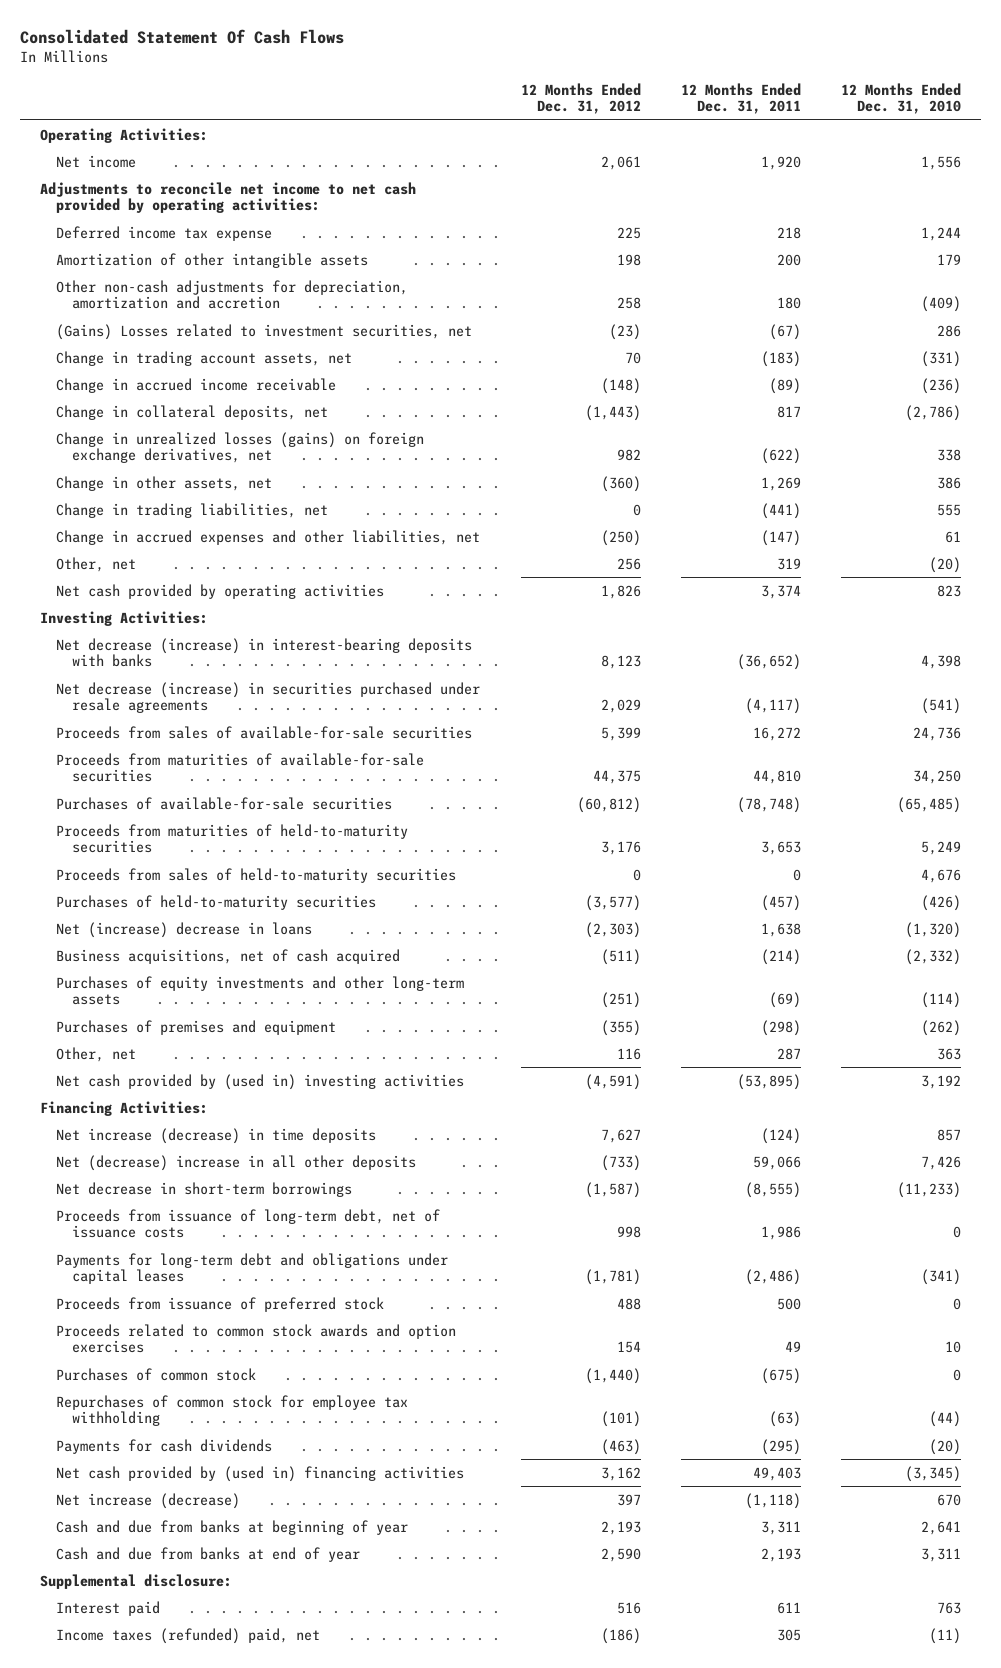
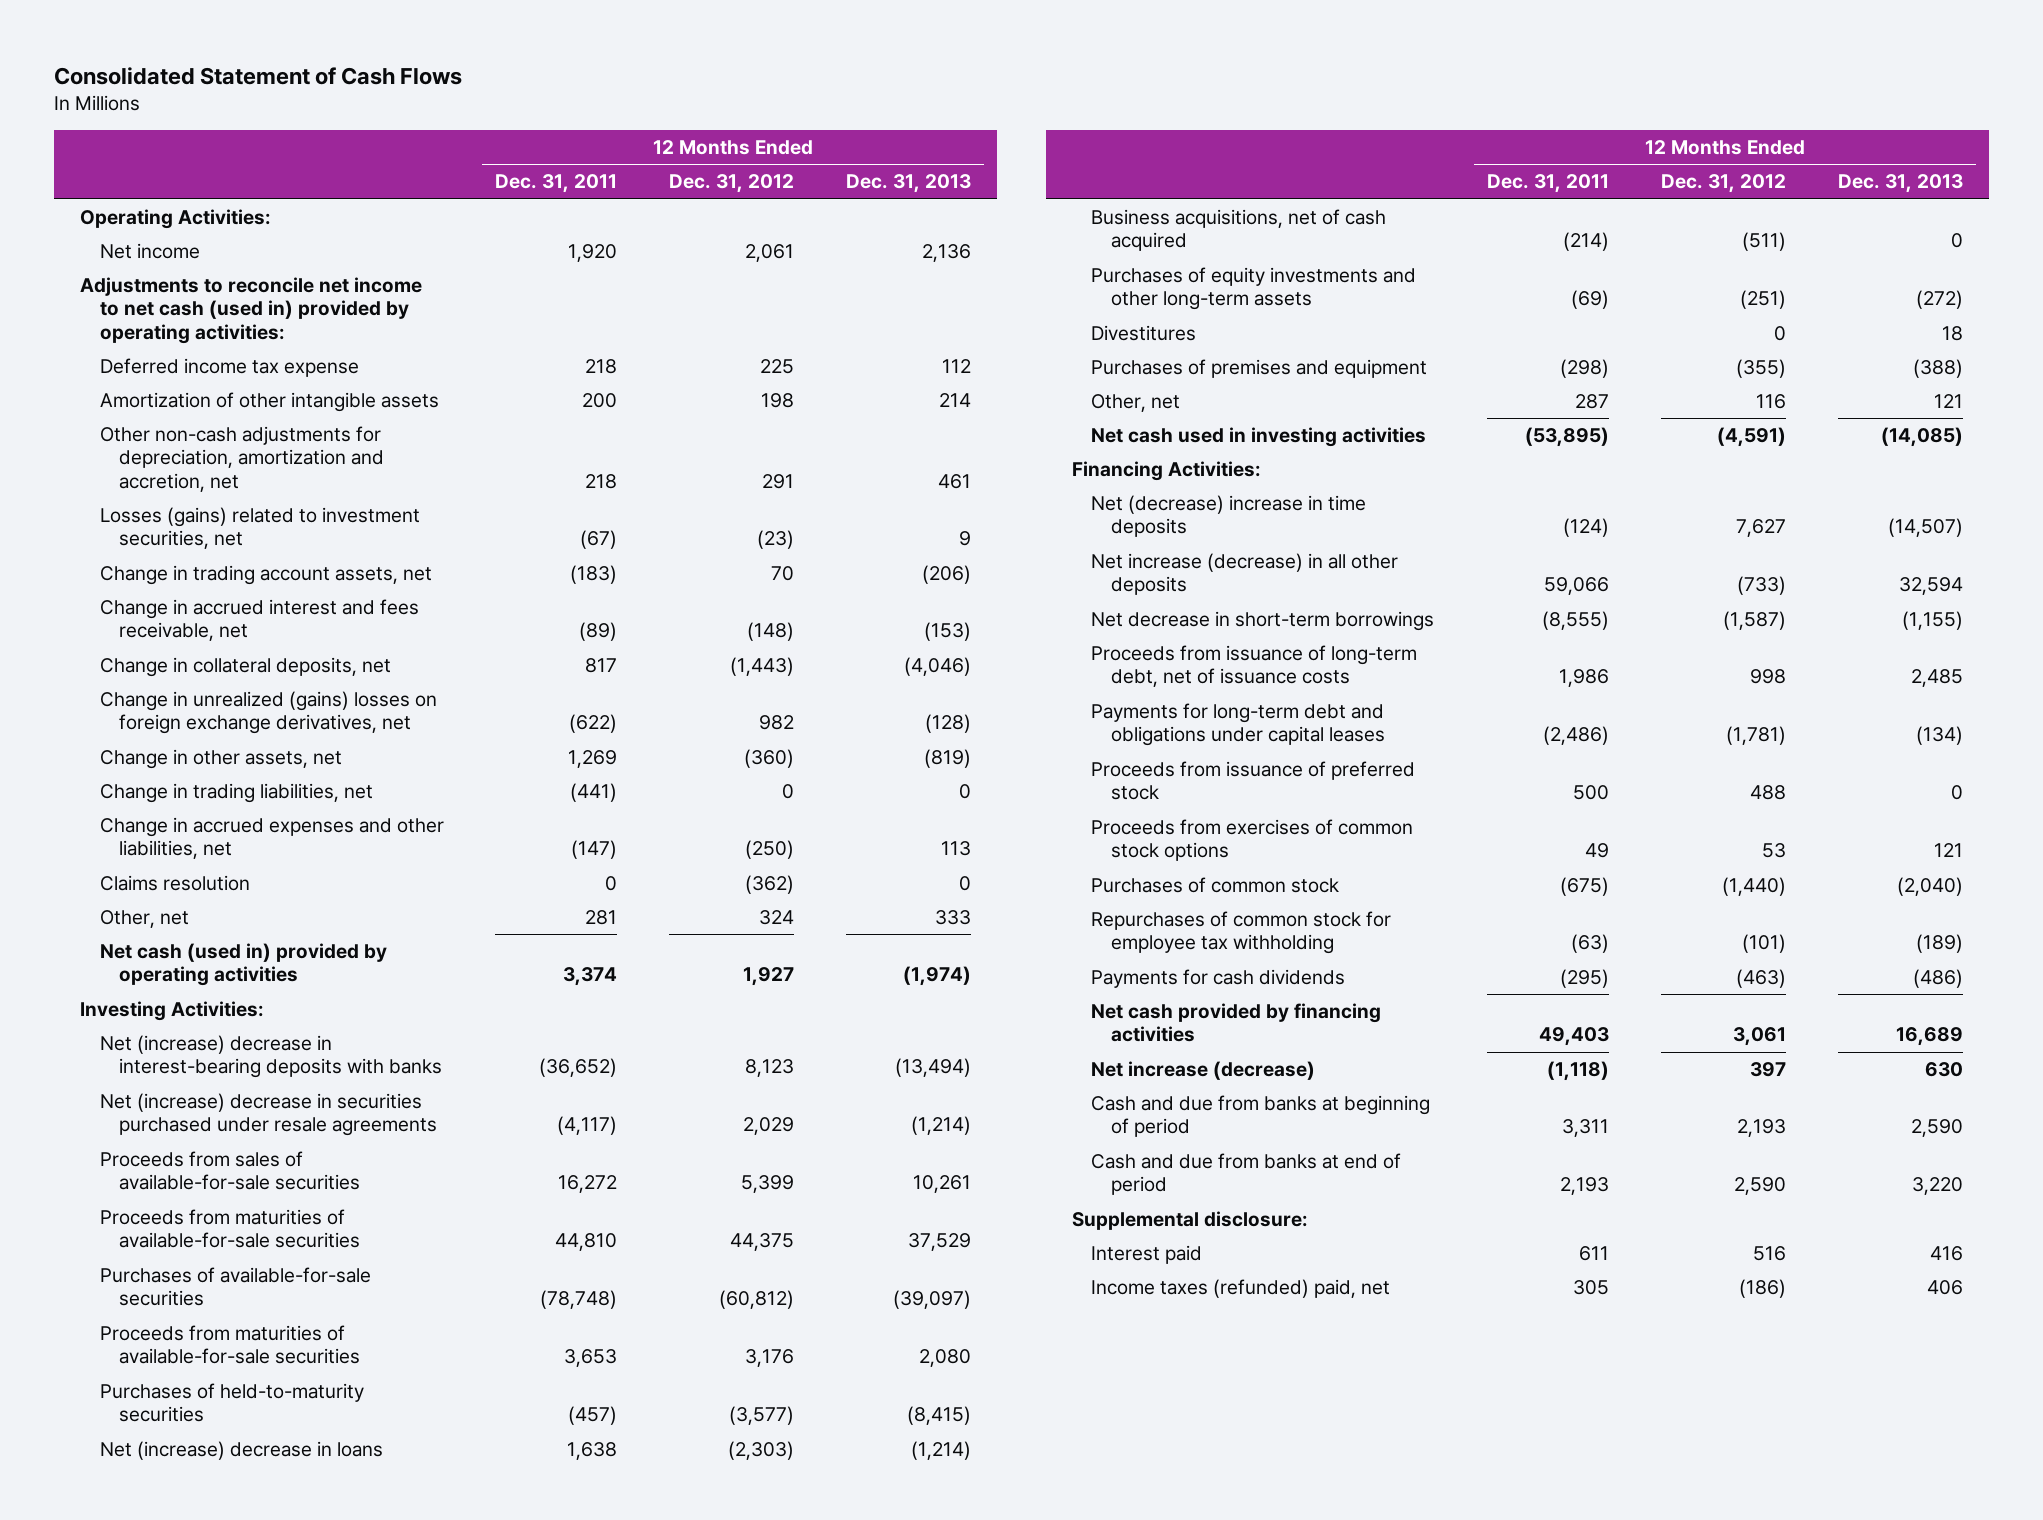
- Consolidated Statement Of Cash Flows
+ Consolidated Statement of Cash Flows
- | 12 Months Ended Dec. 31, 2012 | 12 Months Ended Dec. 31, 2011 | 12 Months Ended Dec. 31, 2010
+ | 12 Months Ended Dec. 31, 2011 | 12 Months Ended Dec. 31, 2012 | 12 Months Ended Dec. 31, 2013
- Adjustments to reconcile net income to net cash provided by operating activities:
+ Adjustments to reconcile net income to net cash (used in) provided by operating activities:
- Other non-cash adjustments for depreciation, amortization and accretion | 258 | 180 | (409)
- (Gains) Losses related to investment securities, net | (23) | (67) | 286
+ Other non-cash adjustments for depreciation, amortization and accretion, net | 218 | 291 | 461
+ Losses (gains) related to investment securities, net | (67) | (23) | 9
- Change in accrued income receivable | (148) | (89) | (236)
+ Change in accrued interest and fees receivable, net | (89) | (148) | (153)
- Change in unrealized losses (gains) on foreign exchange derivatives, net | 982 | (622) | 338
+ Change in unrealized (gains) losses on foreign exchange derivatives, net | (622) | 982 | (128)
- Other, net | 256 | 319 | (20)
- Net cash provided by operating activities | 1,826 | 3,374 | 823
+ Claims resolution | 0 | (362) | 0
+ Other, net | 281 | 324 | 333
+ Net cash (used in) provided by operating activities | 3,374 | 1,927 | (1,974)
- Net decrease (increase) in interest-bearing deposits with banks | 8,123 | (36,652) | 4,398
- Net decrease (increase) in securities purchased under resale agreements | 2,029 | (4,117) | (541)
+ Net (increase) decrease in interest-bearing deposits with banks | (36,652) | 8,123 | (13,494)
+ Net (increase) decrease in securities purchased under resale agreements | (4,117) | 2,029 | (1,214)
- Proceeds from maturities of held-to-maturity securities | 3,176 | 3,653 | 5,249
- Proceeds from sales of held-to-maturity securities | 0 | 0 | 4,676
+ Proceeds from maturities of available-for-sale securities | 3,653 | 3,176 | 2,080
+ Divestitures | | 0 | 18
- Net cash provided by (used in) investing activities | (4,591) | (53,895) | 3,192
+ Net cash used in investing activities | (53,895) | (4,591) | (14,085)
- Net increase (decrease) in time deposits | 7,627 | (124) | 857
- Net (decrease) increase in all other deposits | (733) | 59,066 | 7,426
+ Net (decrease) increase in time deposits | (124) | 7,627 | (14,507)
+ Net increase (decrease) in all other deposits | 59,066 | (733) | 32,594
- Proceeds related to common stock awards and option exercises | 154 | 49 | 10
+ Proceeds from exercises of common stock options | 49 | 53 | 121
- Net cash provided by (used in) financing activities | 3,162 | 49,403 | (3,345)
+ Net cash provided by financing activities | 49,403 | 3,061 | 16,689
- Cash and due from banks at beginning of year | 2,193 | 3,311 | 2,641
- Cash and due from banks at end of year | 2,590 | 2,193 | 3,311
+ Cash and due from banks at beginning of period | 3,311 | 2,193 | 2,590
+ Cash and due from banks at end of period | 2,193 | 2,590 | 3,220

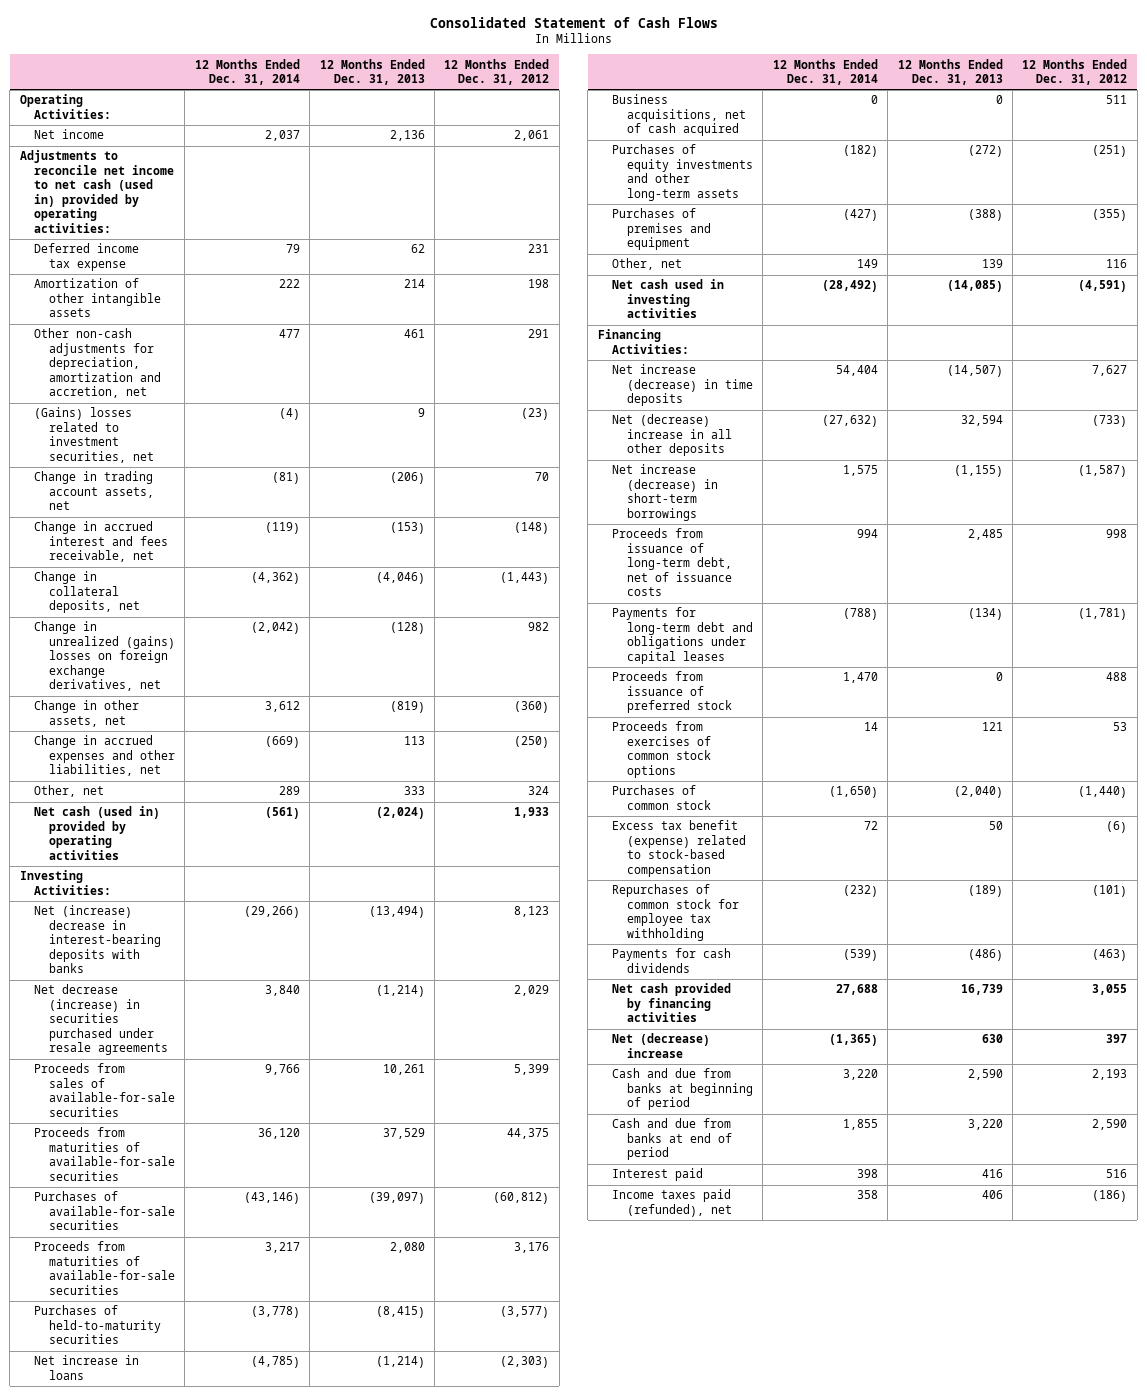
- | 12 Months Ended Dec. 31, 2011 | 12 Months Ended Dec. 31, 2012 | 12 Months Ended Dec. 31, 2013
+ | 12 Months Ended Dec. 31, 2014 | 12 Months Ended Dec. 31, 2013 | 12 Months Ended Dec. 31, 2012
- Deferred income tax expense | 218 | 225 | 112
+ Deferred income tax expense | 79 | 62 | 231
- Losses (gains) related to investment securities, net | (67) | (23) | 9
+ (Gains) losses related to investment securities, net | (4) | 9 | (23)
- Change in trading liabilities, net | (441) | 0 | 0
- Claims resolution | 0 | (362) | 0
- Net cash (used in) provided by operating activities | 3,374 | 1,927 | (1,974)
+ Net cash (used in) provided by operating activities | (561) | (2,024) | 1,933
- Net (increase) decrease in securities purchased under resale agreements | (4,117) | 2,029 | (1,214)
+ Net decrease (increase) in securities purchased under resale agreements | 3,840 | (1,214) | 2,029
- Net (increase) decrease in loans | 1,638 | (2,303) | (1,214)
- Business acquisitions, net of cash acquired | (214) | (511) | 0
+ Net increase in loans | (4,785) | (1,214) | (2,303)
+ Business acquisitions, net of cash acquired | 0 | 0 | 511
- Divestitures | | 0 | 18
- Other, net | 287 | 116 | 121
+ Other, net | 149 | 139 | 116
- Net (decrease) increase in time deposits | (124) | 7,627 | (14,507)
- Net increase (decrease) in all other deposits | 59,066 | (733) | 32,594
- Net decrease in short-term borrowings | (8,555) | (1,587) | (1,155)
+ Net increase (decrease) in time deposits | 54,404 | (14,507) | 7,627
+ Net (decrease) increase in all other deposits | (27,632) | 32,594 | (733)
+ Net increase (decrease) in short-term borrowings | 1,575 | (1,155) | (1,587)
+ Excess tax benefit (expense) related to stock-based compensation | 72 | 50 | (6)
- Net cash provided by financing activities | 49,403 | 3,061 | 16,689
- Net increase (decrease) | (1,118) | 397 | 630
+ Net cash provided by financing activities | 27,688 | 16,739 | 3,055
+ Net (decrease) increase | (1,365) | 630 | 397
- Supplemental disclosure:
- Income taxes (refunded) paid, net | 305 | (186) | 406
+ Income taxes paid (refunded), net | 358 | 406 | (186)

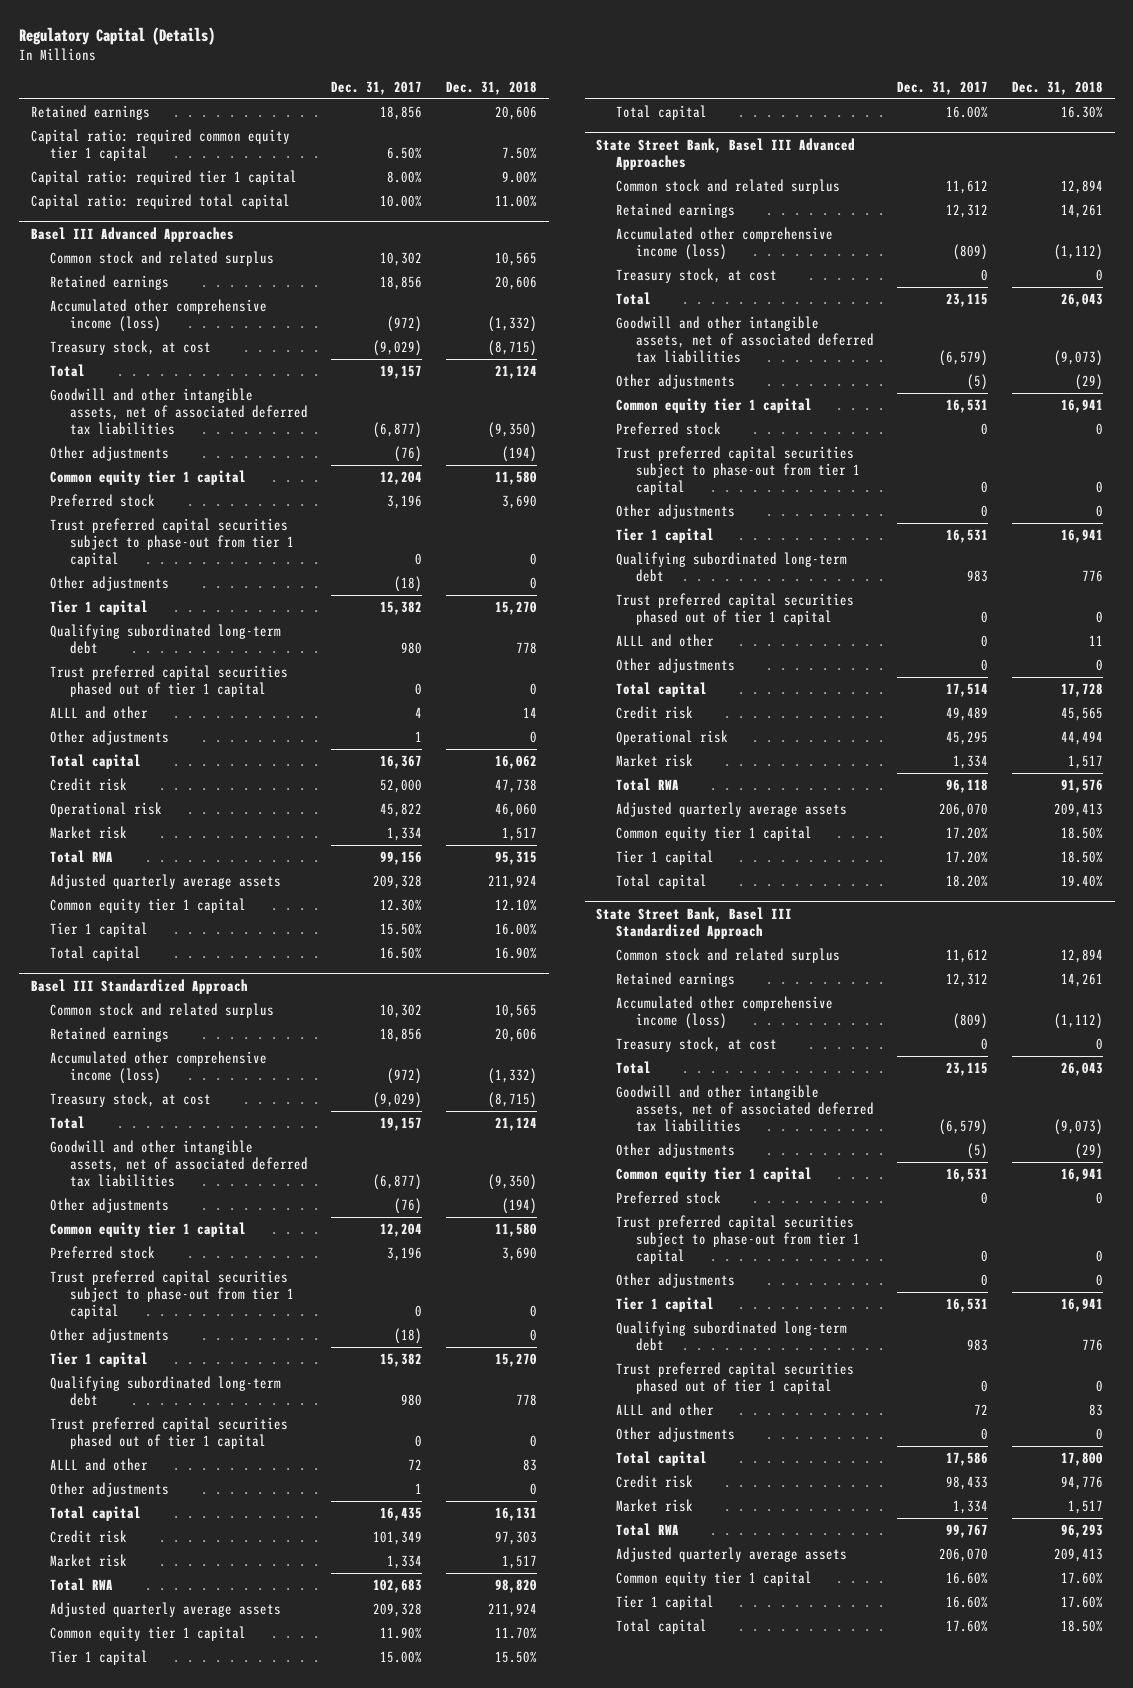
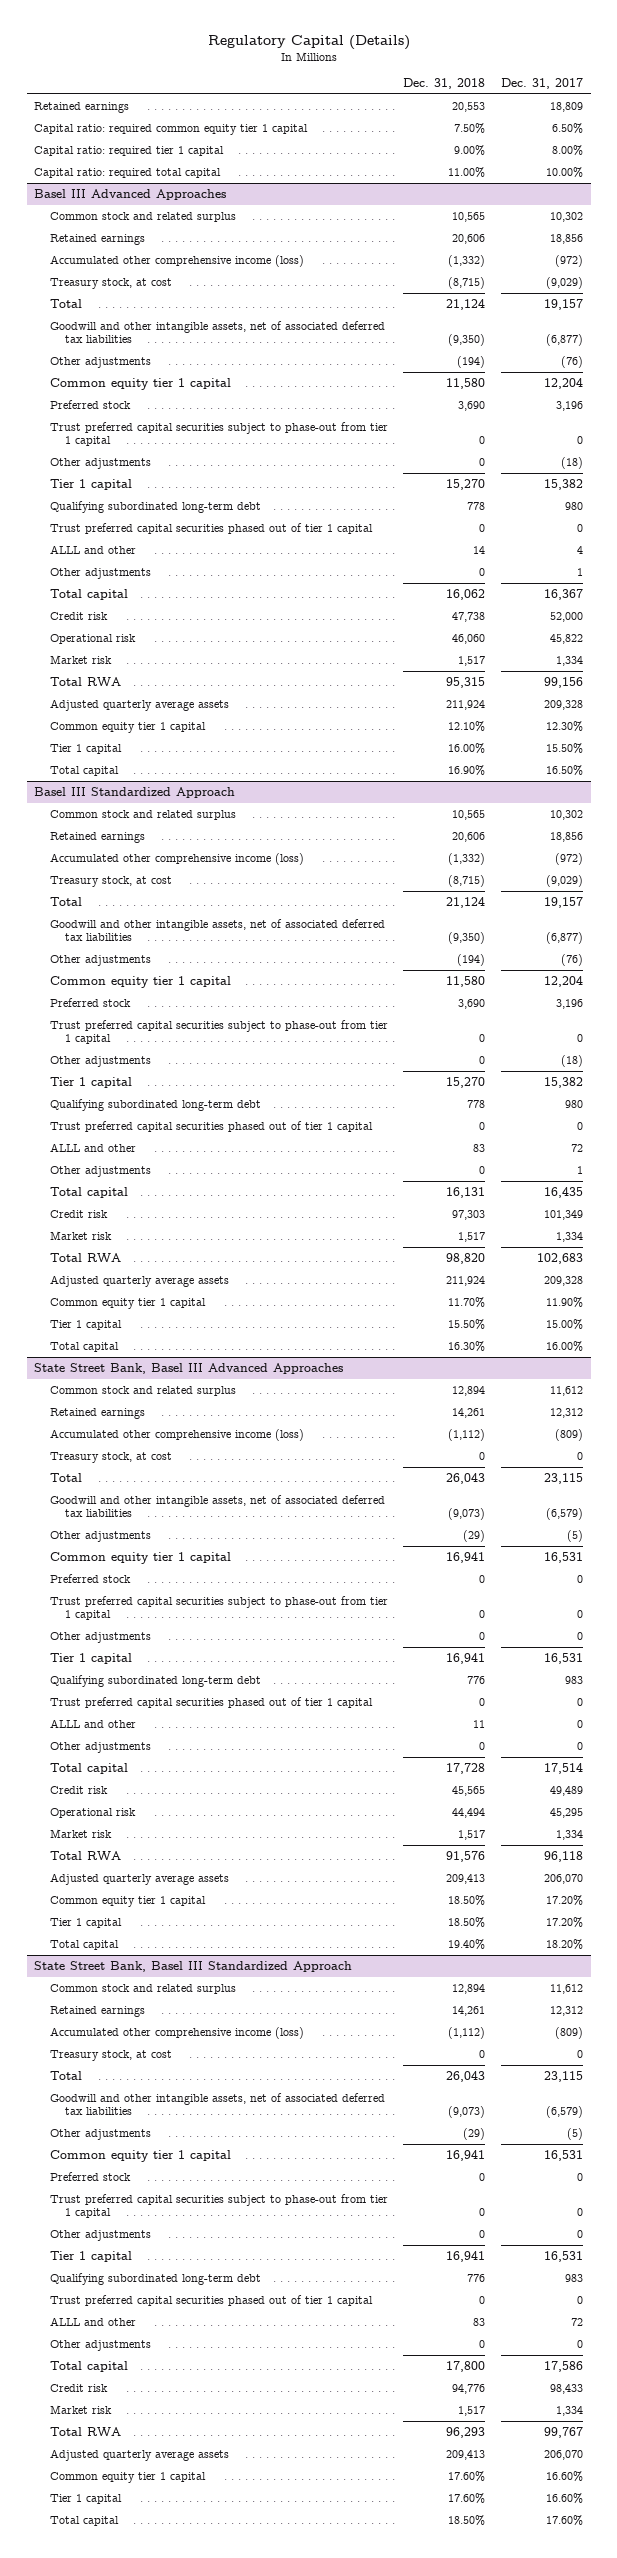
- | Dec. 31, 2017 | Dec. 31, 2018
+ | Dec. 31, 2018 | Dec. 31, 2017
- Retained earnings | 18,856 | 20,606
+ Retained earnings | 20,553 | 18,809

